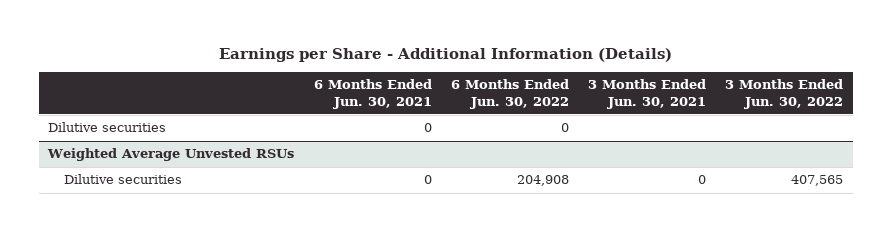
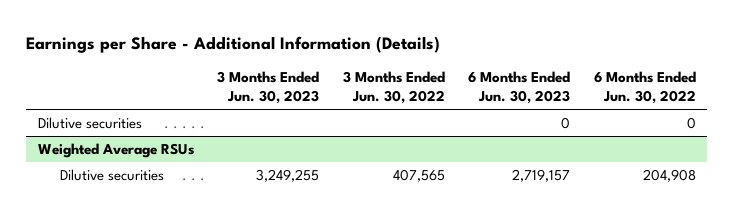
- | 6 Months Ended Jun. 30, 2021 | 6 Months Ended Jun. 30, 2022 | 3 Months Ended Jun. 30, 2021 | 3 Months Ended Jun. 30, 2022
+ | 3 Months Ended Jun. 30, 2023 | 3 Months Ended Jun. 30, 2022 | 6 Months Ended Jun. 30, 2023 | 6 Months Ended Jun. 30, 2022
- Weighted Average Unvested RSUs
+ Weighted Average RSUs

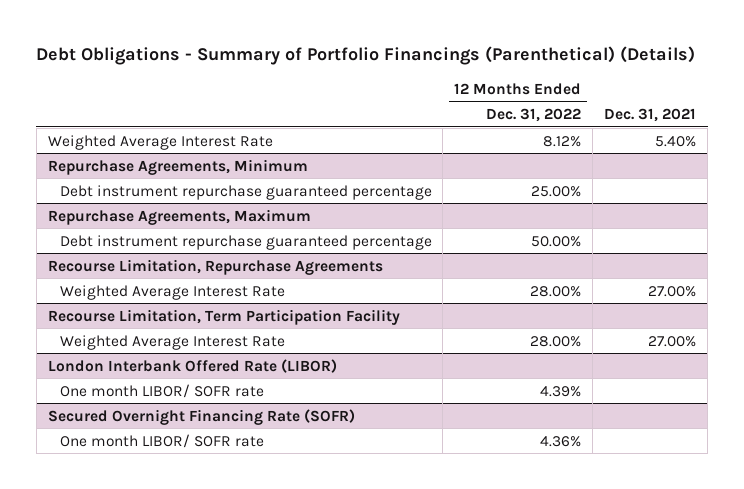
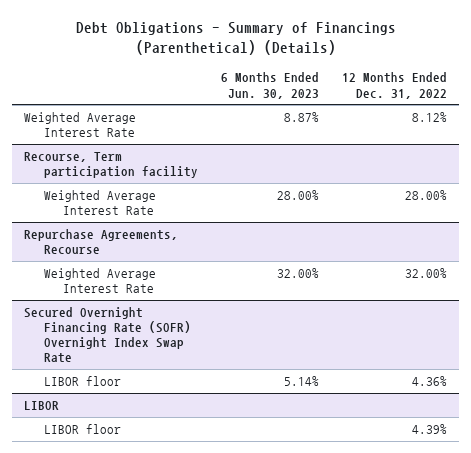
- Debt Obligations - Summary of Portfolio Financings (Parenthetical) (Details)
+ Debt Obligations - Summary of Financings (Parenthetical) (Details)
- | 12 Months Ended Dec. 31, 2022 | Dec. 31, 2021
+ | 6 Months Ended Jun. 30, 2023 | 12 Months Ended Dec. 31, 2022
- Repurchase Agreements, Minimum
- Debt instrument repurchase guaranteed percentage | 25.00% |
- Repurchase Agreements, Maximum
- Debt instrument repurchase guaranteed percentage | 50.00% |
- Recourse Limitation, Repurchase Agreements
- Weighted Average Interest Rate | 28.00% | 27.00%
- Recourse Limitation, Term Participation Facility
+ Recourse, Term participation facility
- London Interbank Offered Rate (LIBOR)
- One month LIBOR/ SOFR rate | 4.39% |
- Secured Overnight Financing Rate (SOFR)
- One month LIBOR/ SOFR rate | 4.36% |
+ Repurchase Agreements, Recourse
+ Weighted Average Interest Rate | 32.00% | 32.00%
+ Secured Overnight Financing Rate (SOFR) Overnight Index Swap Rate
+ LIBOR floor | 5.14% | 4.36%
+ LIBOR
+ LIBOR floor | | 4.39%

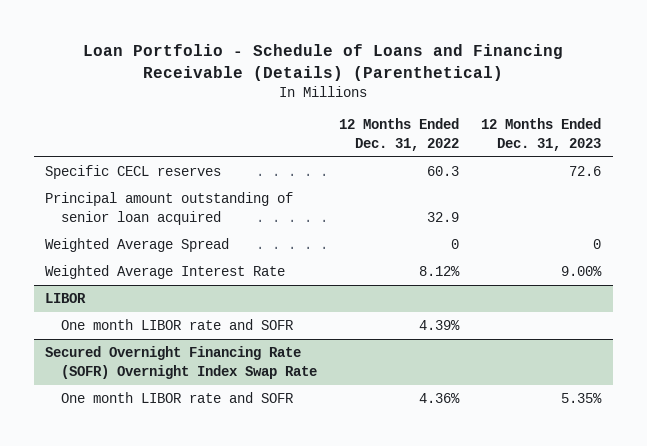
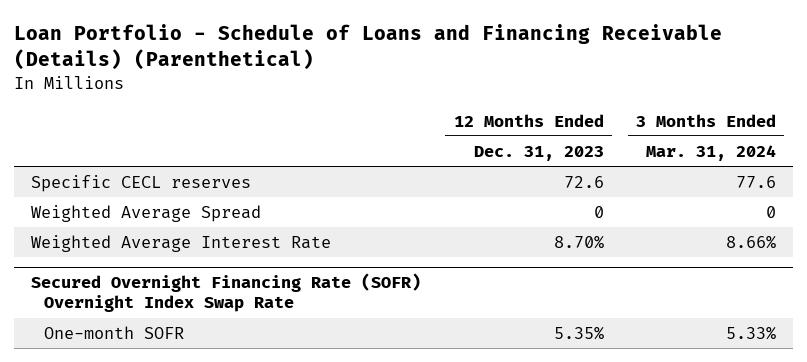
- | 12 Months Ended Dec. 31, 2022 | 12 Months Ended Dec. 31, 2023
+ | 12 Months Ended Dec. 31, 2023 | 3 Months Ended Mar. 31, 2024
- Principal amount outstanding of senior loan acquired | 32.9 |
- Weighted Average Interest Rate | 8.12% | 9.00%
- LIBOR
- One month LIBOR rate and SOFR | 4.39% |
+ Weighted Average Interest Rate | 8.70% | 8.66%
@ Secured Overnight Financing Rate (SOFR) Overnight Index Swap Rate
- One month LIBOR rate and SOFR | 4.36% | 5.35%
+ One-month SOFR | 5.35% | 5.33%

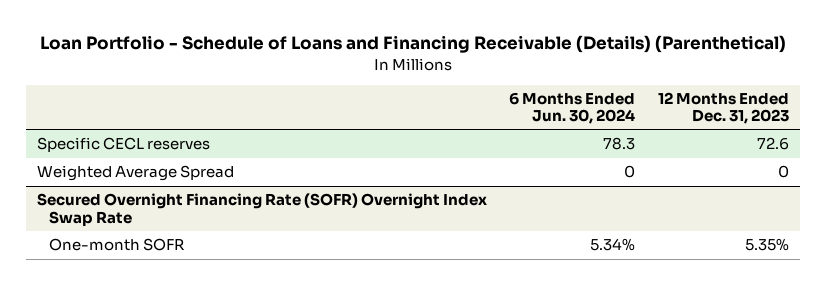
- | 12 Months Ended Dec. 31, 2023 | 3 Months Ended Mar. 31, 2024
+ | 6 Months Ended Jun. 30, 2024 | 12 Months Ended Dec. 31, 2023
- Weighted Average Interest Rate | 8.70% | 8.66%

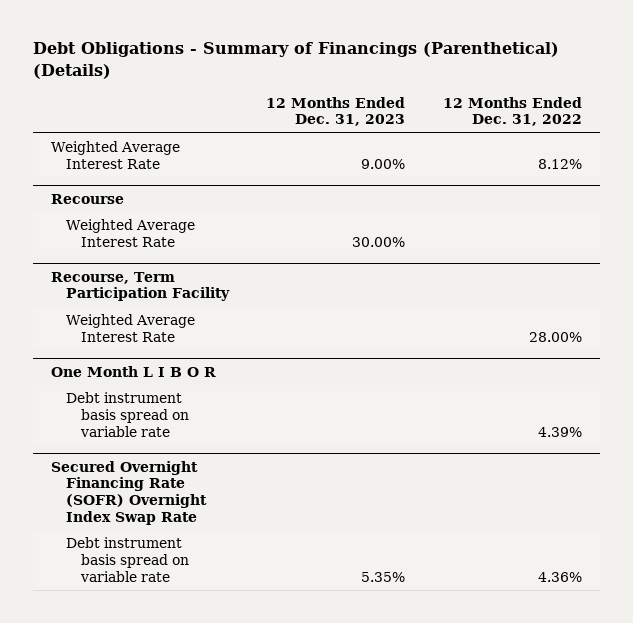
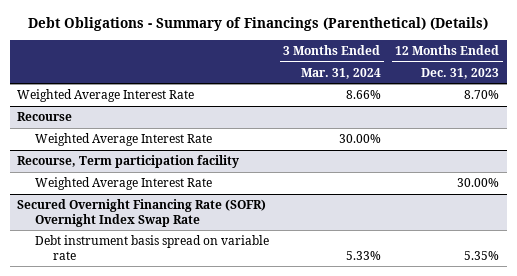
- | 12 Months Ended Dec. 31, 2023 | 12 Months Ended Dec. 31, 2022
+ | 3 Months Ended Mar. 31, 2024 | 12 Months Ended Dec. 31, 2023
- Weighted Average Interest Rate | 9.00% | 8.12%
+ Weighted Average Interest Rate | 8.66% | 8.70%
@ Recourse
- Weighted Average Interest Rate | 30.00% |
- Recourse, Term Participation Facility
- One Month L I B O R
- Debt instrument basis spread on variable rate | | 4.39%
+ Recourse, Term participation facility
+ Weighted Average Interest Rate | | 30.00%

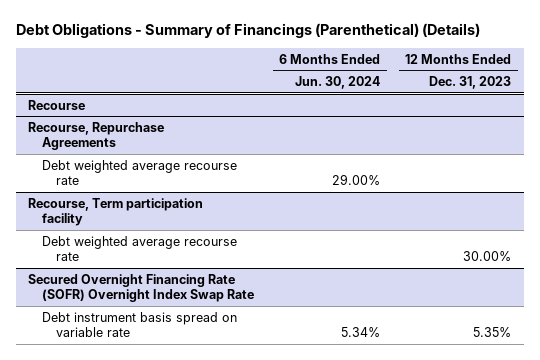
- | 3 Months Ended Mar. 31, 2024 | 12 Months Ended Dec. 31, 2023
+ | 6 Months Ended Jun. 30, 2024 | 12 Months Ended Dec. 31, 2023
- Weighted Average Interest Rate | 8.66% | 8.70%
@ Recourse
- Weighted Average Interest Rate | 30.00% |
+ Recourse, Repurchase Agreements
+ Debt weighted average recourse rate | 29.00% |
@ Recourse, Term participation facility
- Weighted Average Interest Rate | | 30.00%
+ Debt weighted average recourse rate | | 30.00%

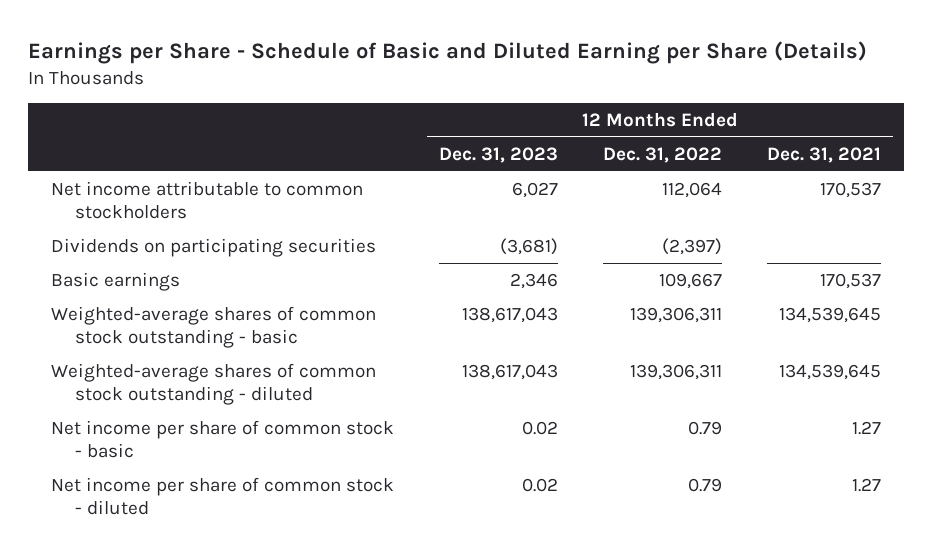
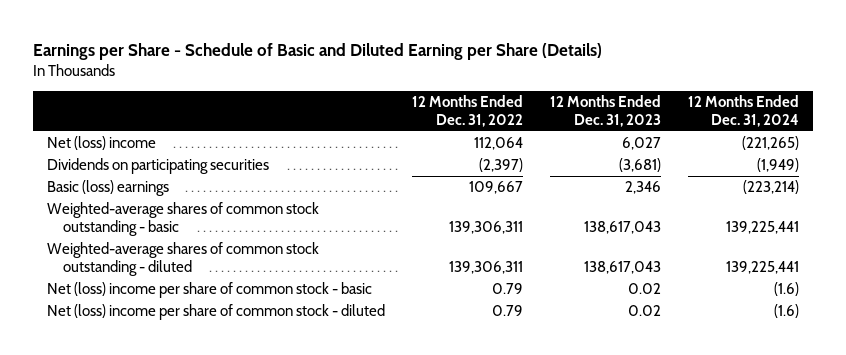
- | 12 Months Ended Dec. 31, 2023 | 12 Months Ended Dec. 31, 2022 | 12 Months Ended Dec. 31, 2021
+ | 12 Months Ended Dec. 31, 2022 | 12 Months Ended Dec. 31, 2023 | 12 Months Ended Dec. 31, 2024
- Net income attributable to common stockholders | 6,027 | 112,064 | 170,537
+ Net (loss) income | 112,064 | 6,027 | (221,265)
- Basic earnings | 2,346 | 109,667 | 170,537
+ Basic (loss) earnings | 109,667 | 2,346 | (223,214)
- Net income per share of common stock - basic | 0.02 | 0.79 | 1.27
- Net income per share of common stock - diluted | 0.02 | 0.79 | 1.27
+ Net (loss) income per share of common stock - basic | 0.79 | 0.02 | (1.6)
+ Net (loss) income per share of common stock - diluted | 0.79 | 0.02 | (1.6)

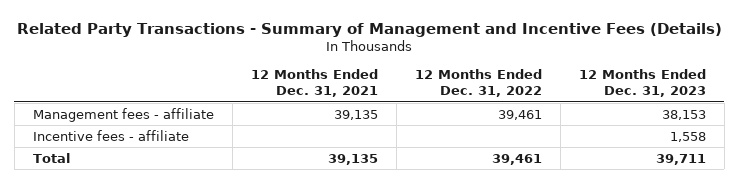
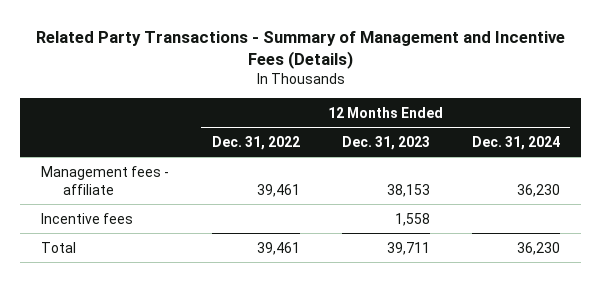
- | 12 Months Ended Dec. 31, 2021 | 12 Months Ended Dec. 31, 2022 | 12 Months Ended Dec. 31, 2023
+ | 12 Months Ended Dec. 31, 2022 | 12 Months Ended Dec. 31, 2023 | 12 Months Ended Dec. 31, 2024
- Incentive fees - affiliate | | | 1,558
+ Incentive fees | | 1,558 |

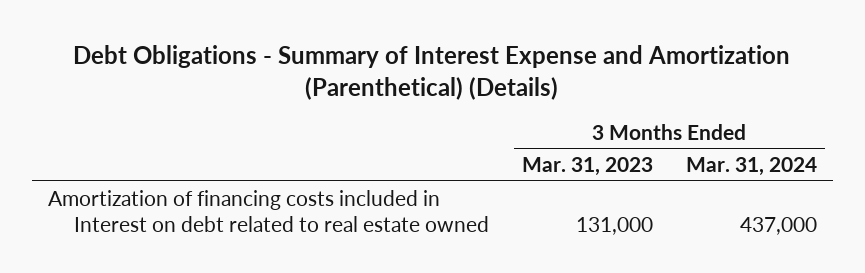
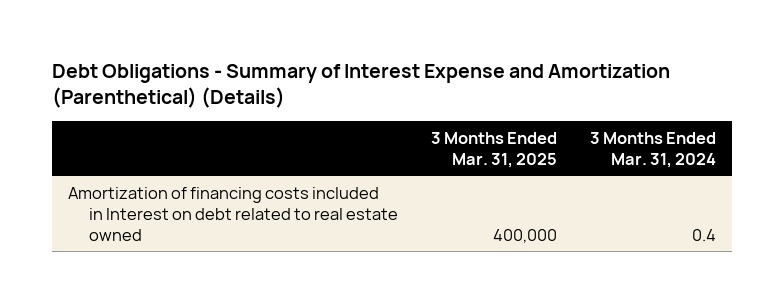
- | 3 Months Ended Mar. 31, 2023 | 3 Months Ended Mar. 31, 2024
+ | 3 Months Ended Mar. 31, 2025 | 3 Months Ended Mar. 31, 2024
- Amortization of financing costs included in Interest on debt related to real estate owned | 131,000 | 437,000
+ Amortization of financing costs included in Interest on debt related to real estate owned | 400,000 | 0.4

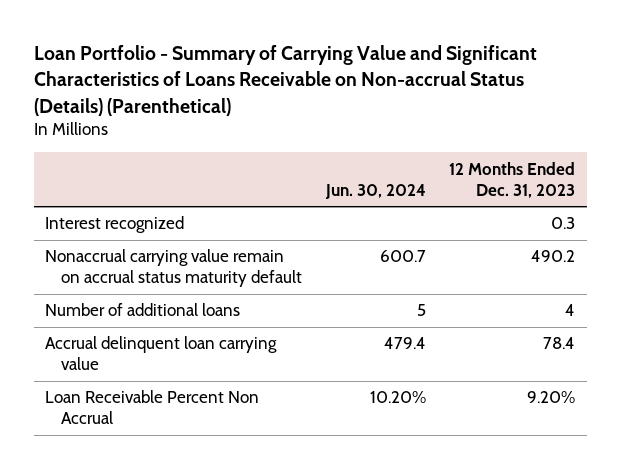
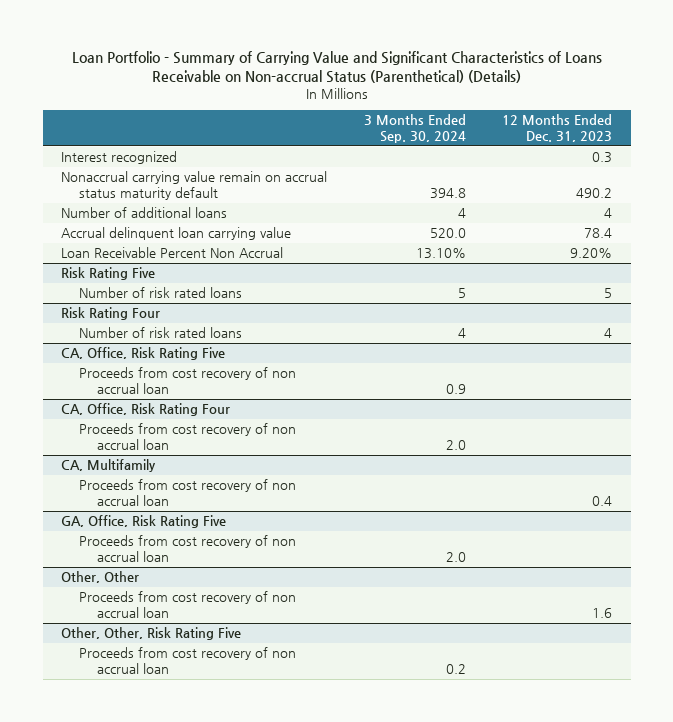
- Loan Portfolio - Summary of Carrying Value and Significant Characteristics of Loans Receivable on Non-accrual Status (Details) (Parenthetical)
+ Loan Portfolio - Summary of Carrying Value and Significant Characteristics of Loans Receivable on Non-accrual Status (Parenthetical) (Details)
- | Jun. 30, 2024 | 12 Months Ended Dec. 31, 2023
+ | 3 Months Ended Sep. 30, 2024 | 12 Months Ended Dec. 31, 2023
+ Risk Rating Five
+ Number of risk rated loans | 5 | 5
+ Risk Rating Four
+ Number of risk rated loans | 4 | 4
+ CA, Office, Risk Rating Five
+ Proceeds from cost recovery of non accrual loan | 0.9 |
+ CA, Office, Risk Rating Four
+ Proceeds from cost recovery of non accrual loan | 2.0 |
+ CA, Multifamily
+ Proceeds from cost recovery of non accrual loan | | 0.4
+ GA, Office, Risk Rating Five
+ Proceeds from cost recovery of non accrual loan | 2.0 |
+ Other, Other
+ Proceeds from cost recovery of non accrual loan | | 1.6
+ Other, Other, Risk Rating Five
+ Proceeds from cost recovery of non accrual loan | 0.2 |

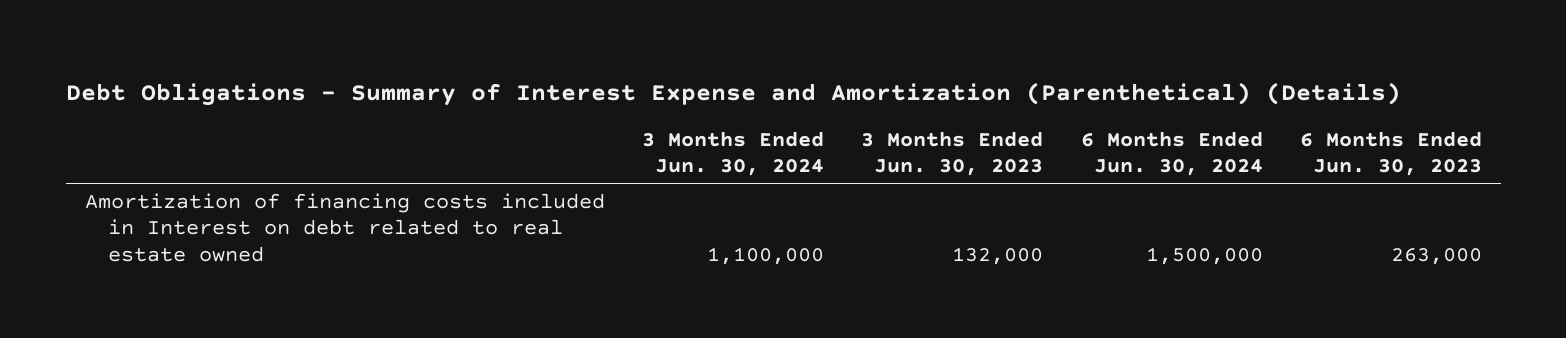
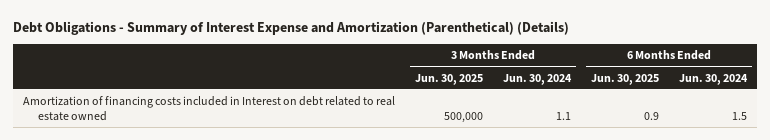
- | 3 Months Ended Jun. 30, 2024 | 3 Months Ended Jun. 30, 2023 | 6 Months Ended Jun. 30, 2024 | 6 Months Ended Jun. 30, 2023
+ | 3 Months Ended Jun. 30, 2025 | 3 Months Ended Jun. 30, 2024 | 6 Months Ended Jun. 30, 2025 | 6 Months Ended Jun. 30, 2024
- Amortization of financing costs included in Interest on debt related to real estate owned | 1,100,000 | 132,000 | 1,500,000 | 263,000
+ Amortization of financing costs included in Interest on debt related to real estate owned | 500,000 | 1.1 | 0.9 | 1.5

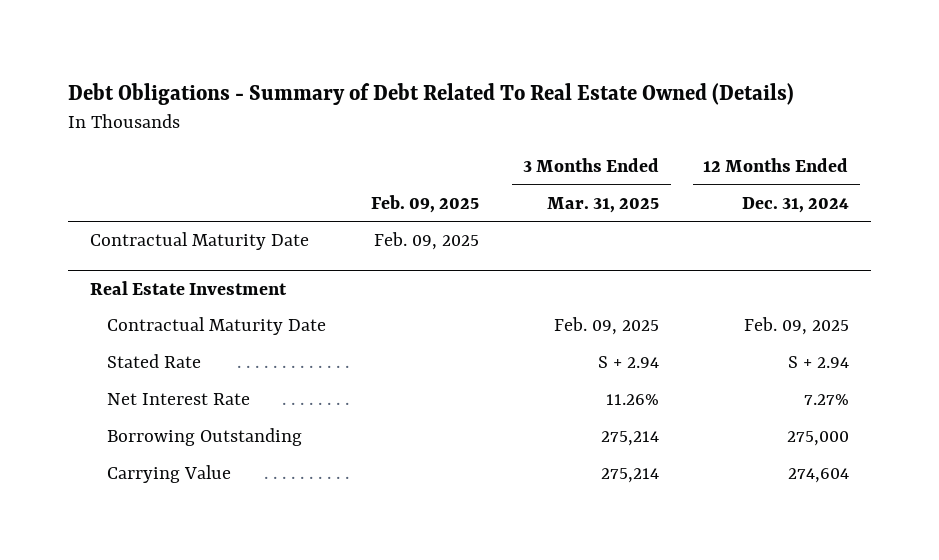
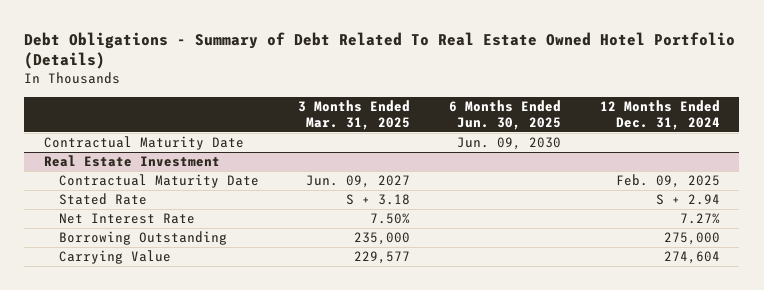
- Debt Obligations - Summary of Debt Related To Real Estate Owned (Details)
+ Debt Obligations - Summary of Debt Related To Real Estate Owned Hotel Portfolio (Details)
- | Feb. 09, 2025 | 3 Months Ended Mar. 31, 2025 | 12 Months Ended Dec. 31, 2024
+ | 3 Months Ended Mar. 31, 2025 | 6 Months Ended Jun. 30, 2025 | 12 Months Ended Dec. 31, 2024
@ Real Estate Investment
- Contractual Maturity Date | | Feb. 09, 2025 | Feb. 09, 2025
- Stated Rate | | S + 2.94 | S + 2.94
- Net Interest Rate | | 11.26% | 7.27%
- Borrowing Outstanding | | 275,214 | 275,000
- Carrying Value | | 275,214 | 274,604
+ Contractual Maturity Date | Jun. 09, 2027 | | Feb. 09, 2025
+ Stated Rate | S + 3.18 | | S + 2.94
+ Net Interest Rate | 7.50% | | 7.27%
+ Borrowing Outstanding | 235,000 | | 275,000
+ Carrying Value | 229,577 | | 274,604

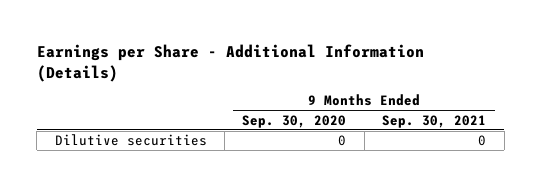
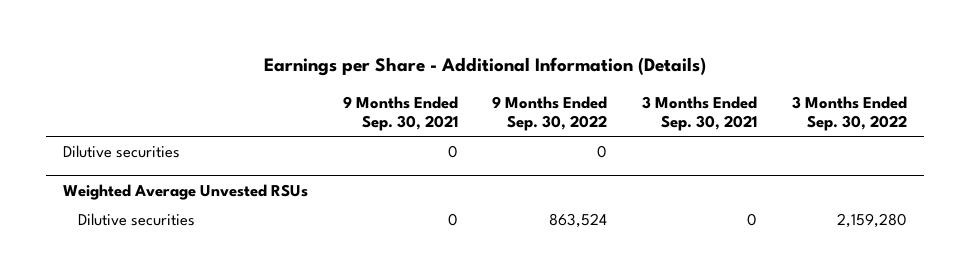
- | 9 Months Ended Sep. 30, 2020 | 9 Months Ended Sep. 30, 2021
+ | 9 Months Ended Sep. 30, 2021 | 9 Months Ended Sep. 30, 2022 | 3 Months Ended Sep. 30, 2021 | 3 Months Ended Sep. 30, 2022
+ Weighted Average Unvested RSUs
+ Dilutive securities | 0 | 863,524 | 0 | 2,159,280

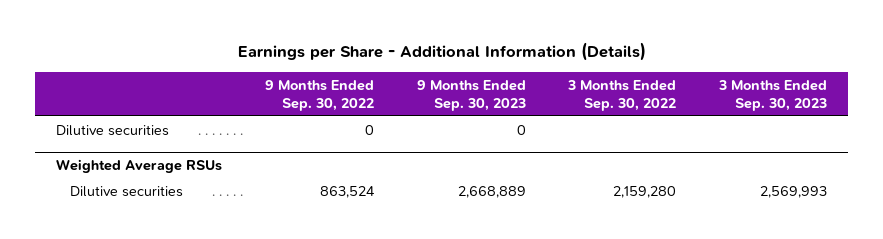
- | 9 Months Ended Sep. 30, 2021 | 9 Months Ended Sep. 30, 2022 | 3 Months Ended Sep. 30, 2021 | 3 Months Ended Sep. 30, 2022
+ | 9 Months Ended Sep. 30, 2022 | 9 Months Ended Sep. 30, 2023 | 3 Months Ended Sep. 30, 2022 | 3 Months Ended Sep. 30, 2023
- Weighted Average Unvested RSUs
+ Weighted Average RSUs

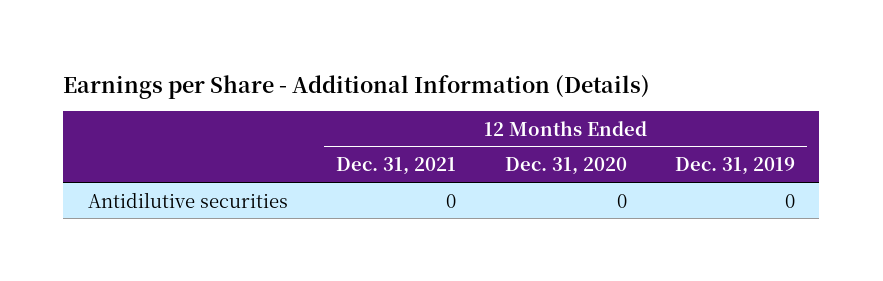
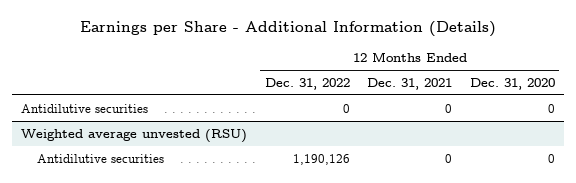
- | 12 Months Ended Dec. 31, 2021 | 12 Months Ended Dec. 31, 2020 | 12 Months Ended Dec. 31, 2019
+ | 12 Months Ended Dec. 31, 2022 | 12 Months Ended Dec. 31, 2021 | 12 Months Ended Dec. 31, 2020
+ Weighted average unvested (RSU)
+ Antidilutive securities | 1,190,126 | 0 | 0

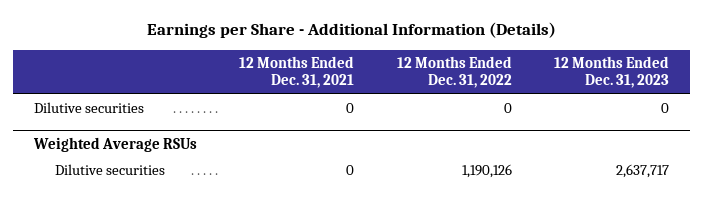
- | 12 Months Ended Dec. 31, 2022 | 12 Months Ended Dec. 31, 2021 | 12 Months Ended Dec. 31, 2020
+ | 12 Months Ended Dec. 31, 2021 | 12 Months Ended Dec. 31, 2022 | 12 Months Ended Dec. 31, 2023
- Antidilutive securities | 0 | 0 | 0
- Weighted average unvested (RSU)
- Antidilutive securities | 1,190,126 | 0 | 0
+ Dilutive securities | 0 | 0 | 0
+ Weighted Average RSUs
+ Dilutive securities | 0 | 1,190,126 | 2,637,717

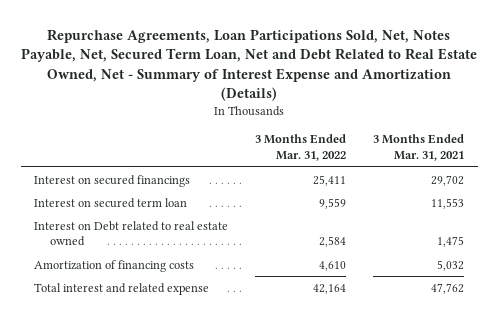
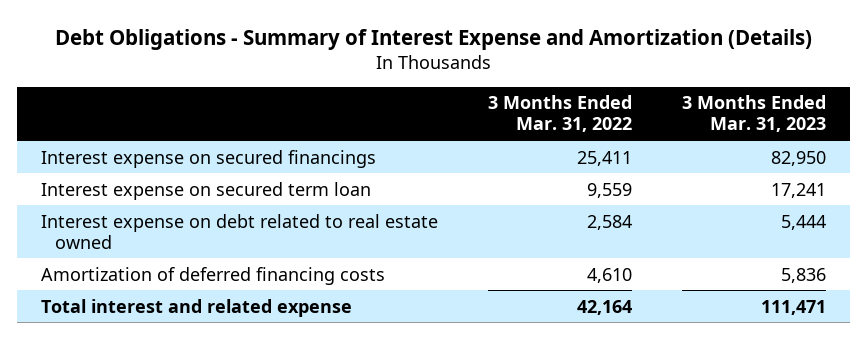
- Repurchase Agreements, Loan Participations Sold, Net, Notes Payable, Net, Secured Term Loan, Net and Debt Related to Real Estate Owned, Net - Summary of Interest Expense and Amortization (Details)
+ Debt Obligations - Summary of Interest Expense and Amortization (Details)
- | 3 Months Ended Mar. 31, 2022 | 3 Months Ended Mar. 31, 2021
+ | 3 Months Ended Mar. 31, 2022 | 3 Months Ended Mar. 31, 2023
- Interest on secured financings | 25,411 | 29,702
- Interest on secured term loan | 9,559 | 11,553
- Interest on Debt related to real estate owned | 2,584 | 1,475
- Amortization of financing costs | 4,610 | 5,032
+ Interest expense on secured financings | 25,411 | 82,950
+ Interest expense on secured term loan | 9,559 | 17,241
+ Interest expense on debt related to real estate owned | 2,584 | 5,444
+ Amortization of deferred financing costs | 4,610 | 5,836

